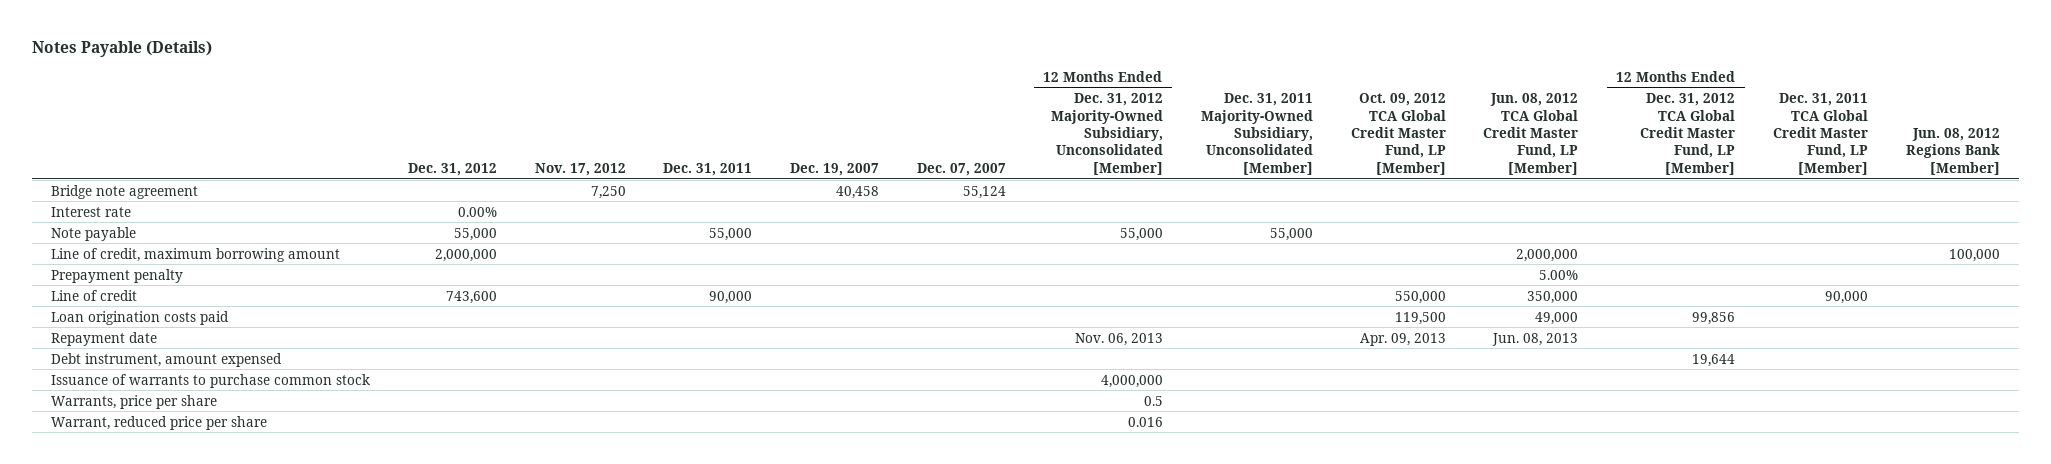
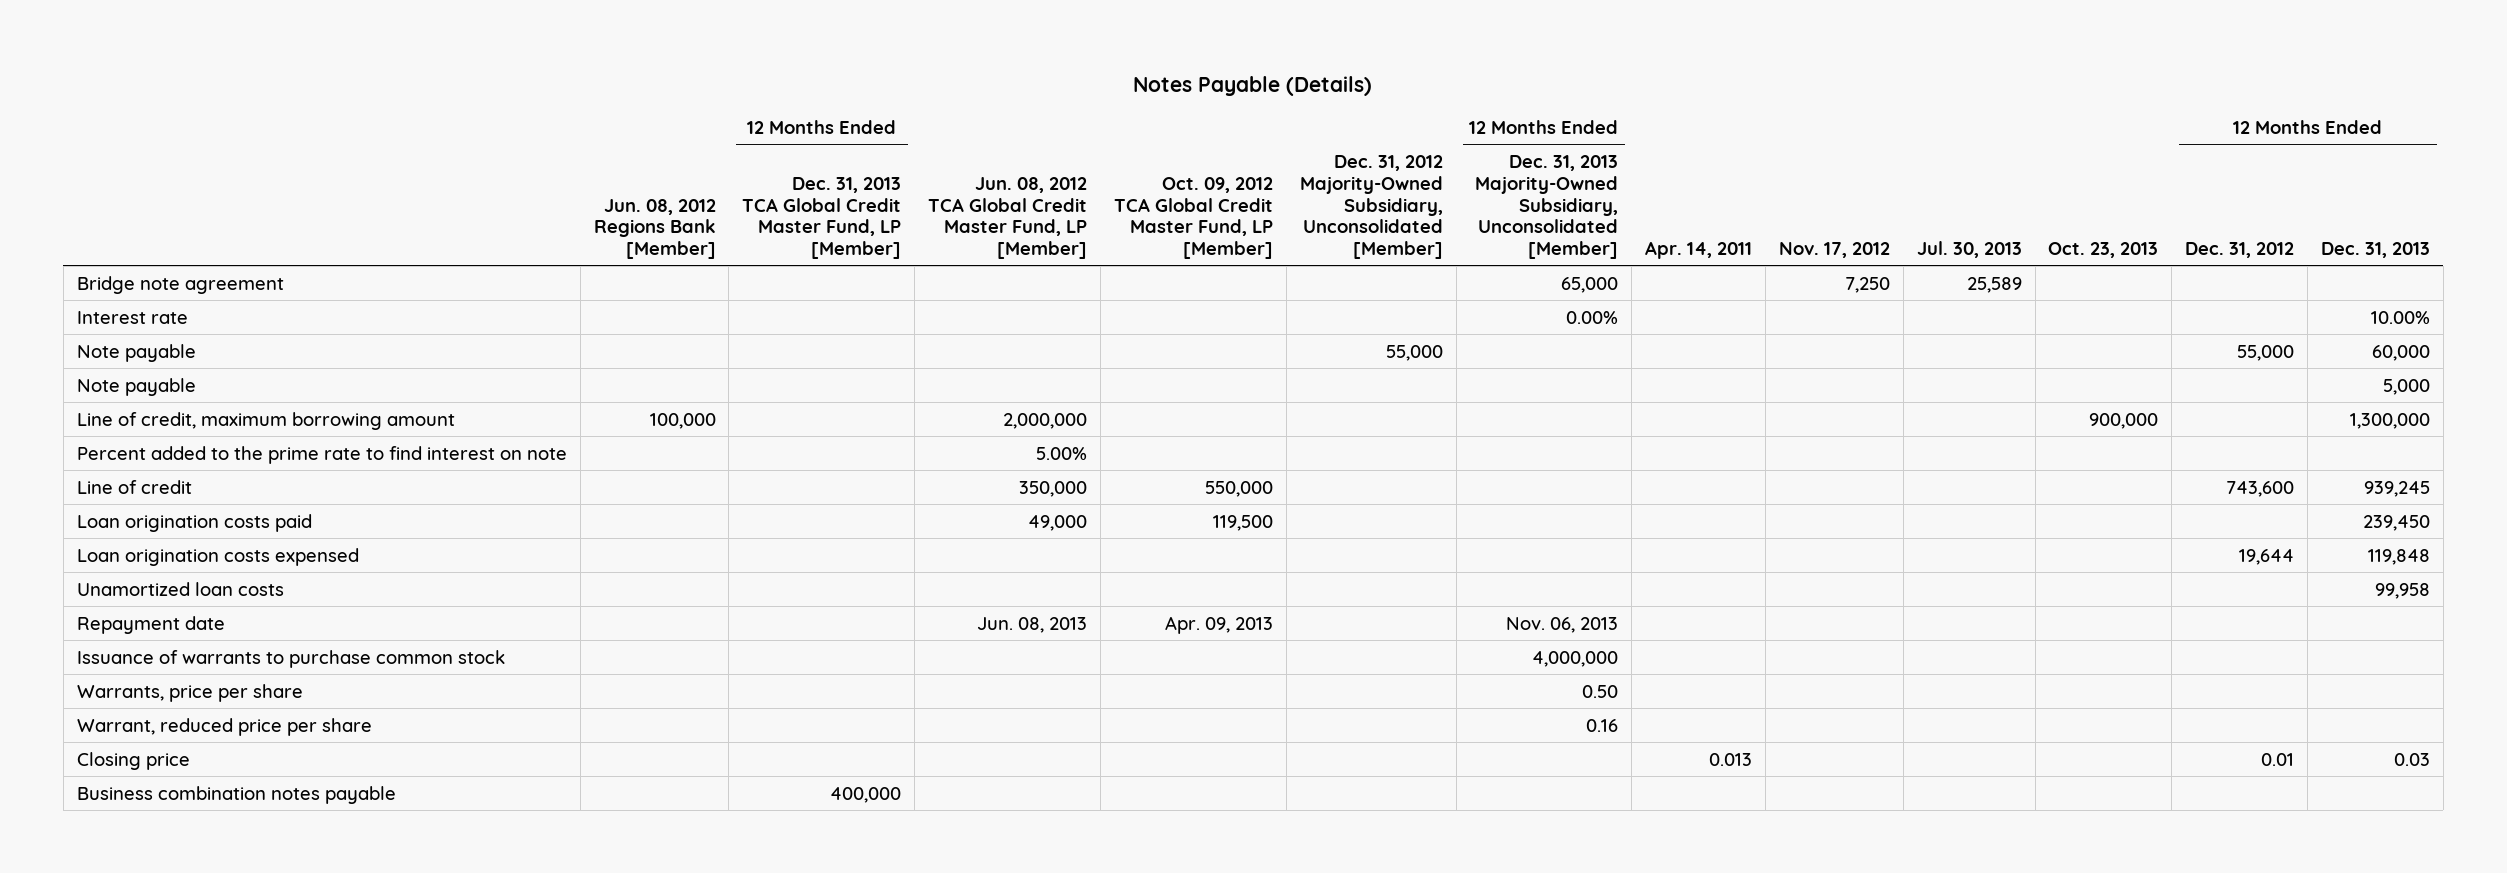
- | Dec. 31, 2012 | Nov. 17, 2012 | Dec. 31, 2011 | Dec. 19, 2007 | Dec. 07, 2007 | 12 Months Ended Dec. 31, 2012 Majority-Owned Subsidiary, Unconsolidated [Member] | Dec. 31, 2011 Majority-Owned Subsidiary, Unconsolidated [Member] | Oct. 09, 2012 TCA Global Credit Master Fund, LP [Member] | Jun. 08, 2012 TCA Global Credit Master Fund, LP [Member] | 12 Months Ended Dec. 31, 2012 TCA Global Credit Master Fund, LP [Member] | Dec. 31, 2011 TCA Global Credit Master Fund, LP [Member] | Jun. 08, 2012 Regions Bank [Member]
+ | Jun. 08, 2012 Regions Bank [Member] | 12 Months Ended Dec. 31, 2013 TCA Global Credit Master Fund, LP [Member] | Jun. 08, 2012 TCA Global Credit Master Fund, LP [Member] | Oct. 09, 2012 TCA Global Credit Master Fund, LP [Member] | Dec. 31, 2012 Majority-Owned Subsidiary, Unconsolidated [Member] | 12 Months Ended Dec. 31, 2013 Majority-Owned Subsidiary, Unconsolidated [Member] | Apr. 14, 2011 | Nov. 17, 2012 | Jul. 30, 2013 | Oct. 23, 2013 | 12 Months Ended Dec. 31, 2012 | 12 Months Ended Dec. 31, 2013
+ Note payable | | | | | | | | | | | | 5,000
- Prepayment penalty | | | | | | | | | 5.00% | | |
+ Percent added to the prime rate to find interest on note | | | 5.00% | | | | | | | | |
+ Loan origination costs expensed | | | | | | | | | | | 19,644 | 119,848
+ Unamortized loan costs | | | | | | | | | | | | 99,958
- Debt instrument, amount expensed | | | | | | | | | | 19,644 | |
+ Closing price | | | | | | | 0.013 | | | | 0.01 | 0.03
+ Business combination notes payable | | 400,000 | | | | | | | | | |

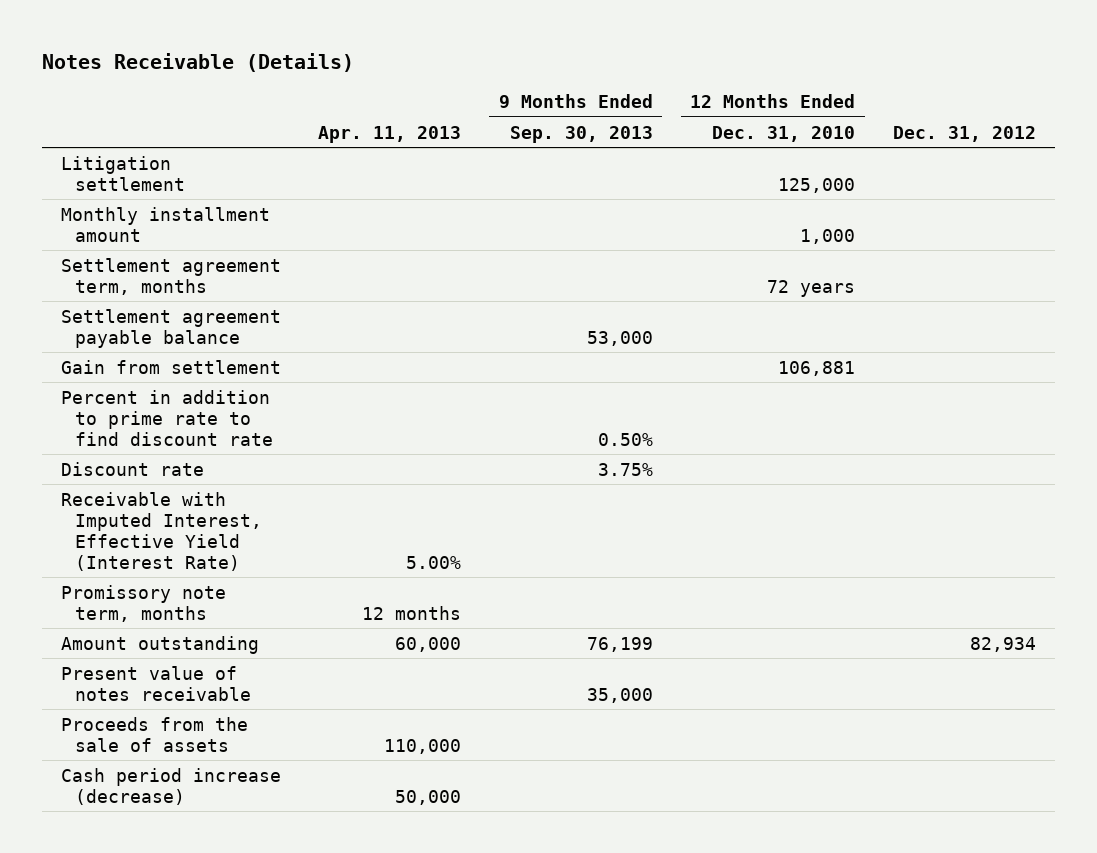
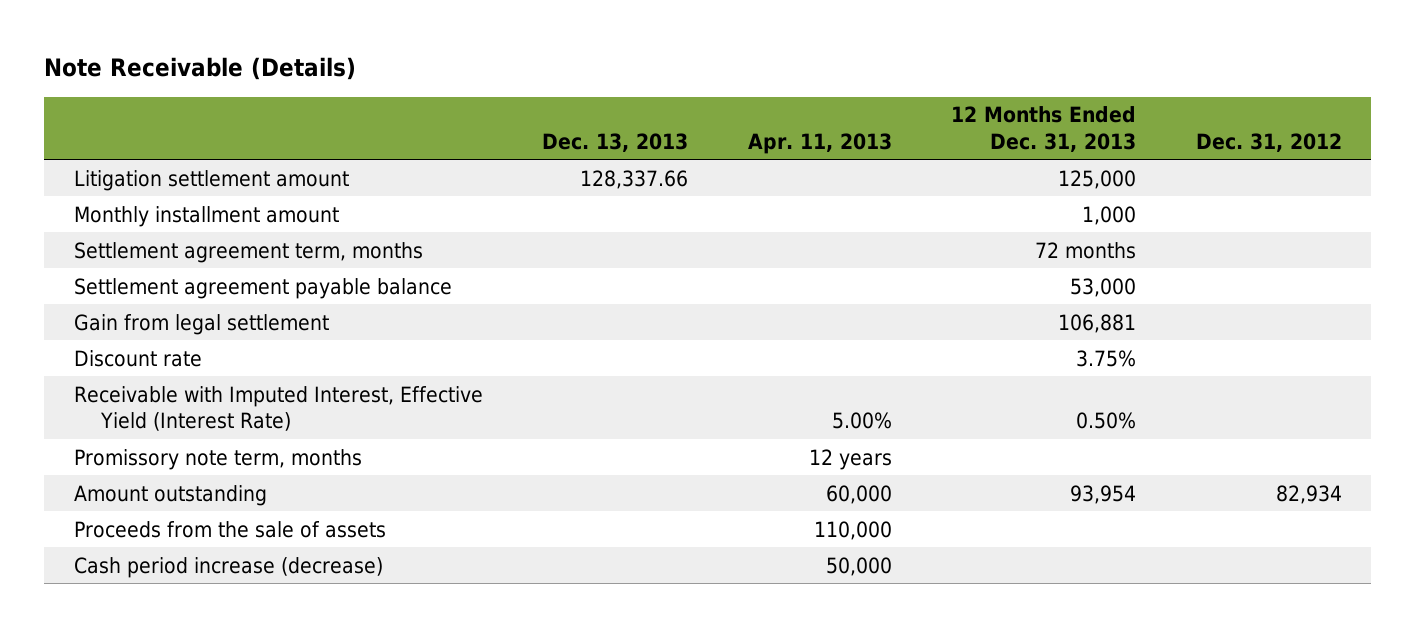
- Notes Receivable (Details)
+ Note Receivable (Details)
- | Apr. 11, 2013 | 9 Months Ended Sep. 30, 2013 | 12 Months Ended Dec. 31, 2010 | Dec. 31, 2012
+ | Dec. 13, 2013 | Apr. 11, 2013 | 12 Months Ended Dec. 31, 2013 | Dec. 31, 2012
- Litigation settlement | | | 125,000 |
+ Litigation settlement amount | 128,337.66 | | 125,000 |
- Gain from settlement | | | 106,881 |
- Percent in addition to prime rate to find discount rate | | 0.50% | |
+ Gain from legal settlement | | | 106,881 |
- Promissory note term, months | 12 months | | |
+ Promissory note term, months | | 12 years | |
- Present value of notes receivable | | 35,000 | |

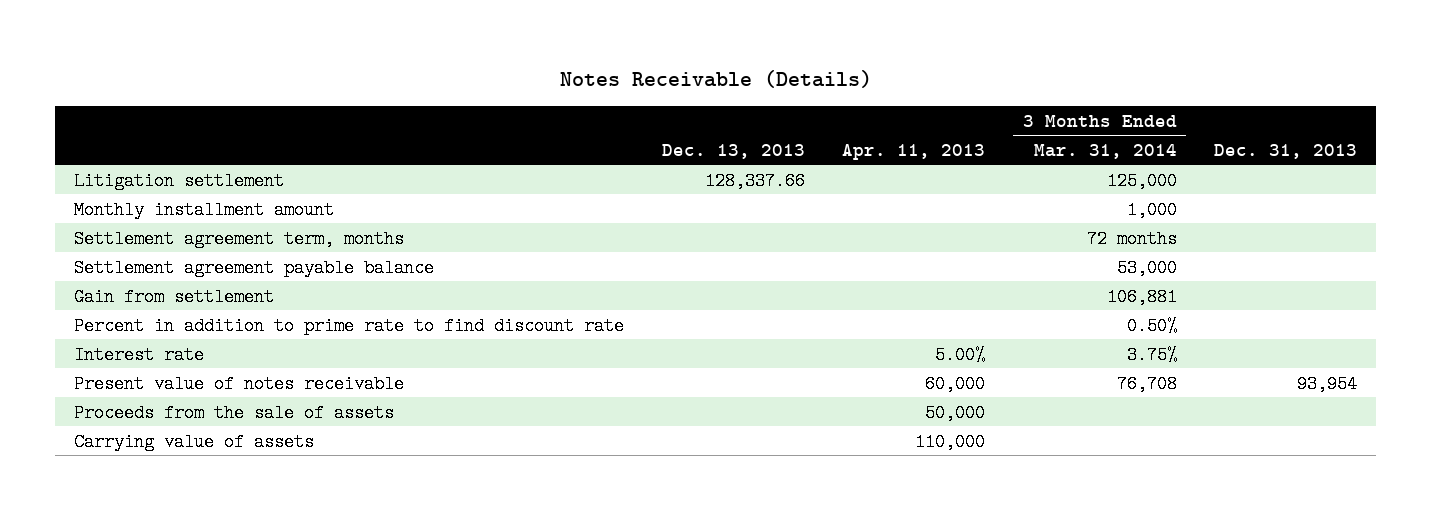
- Note Receivable (Details)
+ Notes Receivable (Details)
- | Dec. 13, 2013 | Apr. 11, 2013 | 12 Months Ended Dec. 31, 2013 | Dec. 31, 2012
+ | Dec. 13, 2013 | Apr. 11, 2013 | 3 Months Ended Mar. 31, 2014 | Dec. 31, 2013
- Litigation settlement amount | 128,337.66 | | 125,000 |
+ Litigation settlement | 128,337.66 | | 125,000 |
- Gain from legal settlement | | | 106,881 |
- Discount rate | | | 3.75% |
- Receivable with Imputed Interest, Effective Yield (Interest Rate) | | 5.00% | 0.50% |
- Promissory note term, months | | 12 years | |
- Amount outstanding | | 60,000 | 93,954 | 82,934
- Proceeds from the sale of assets | | 110,000 | |
- Cash period increase (decrease) | | 50,000 | |
+ Gain from settlement | | | 106,881 |
+ Percent in addition to prime rate to find discount rate | | | 0.50% |
+ Interest rate | | 5.00% | 3.75% |
+ Present value of notes receivable | | 60,000 | 76,708 | 93,954
+ Proceeds from the sale of assets | | 50,000 | |
+ Carrying value of assets | | 110,000 | |

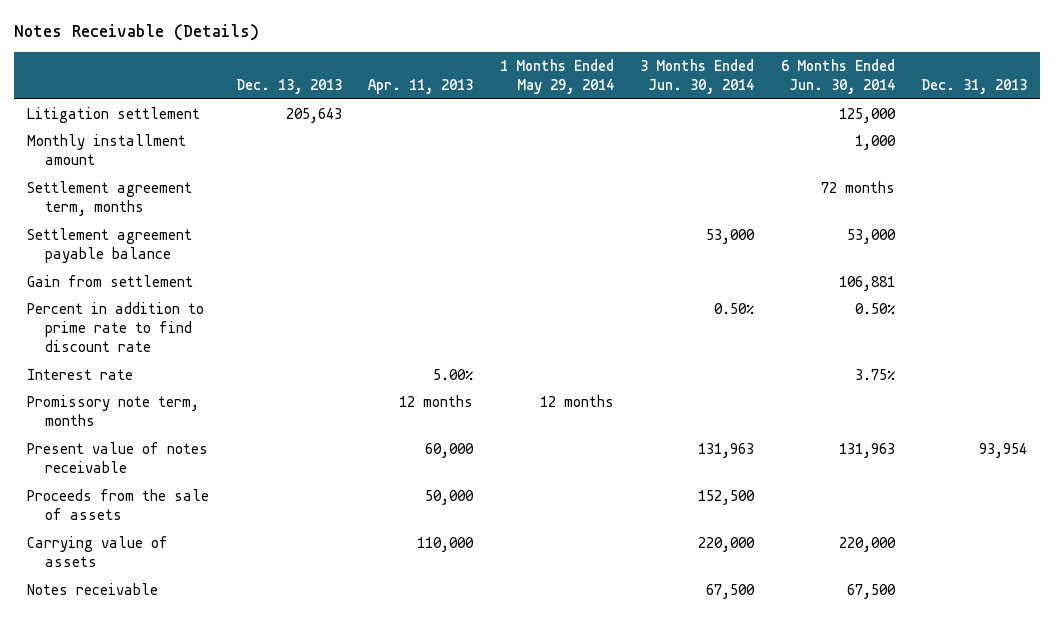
- | Dec. 13, 2013 | Apr. 11, 2013 | 3 Months Ended Mar. 31, 2014 | Dec. 31, 2013
+ | Dec. 13, 2013 | Apr. 11, 2013 | 1 Months Ended May 29, 2014 | 3 Months Ended Jun. 30, 2014 | 6 Months Ended Jun. 30, 2014 | Dec. 31, 2013
- Litigation settlement | 128,337.66 | | 125,000 |
+ Litigation settlement | 205,643 | | | | 125,000 |
+ Promissory note term, months | | 12 months | 12 months | | |
+ Notes receivable | | | | 67,500 | 67,500 |

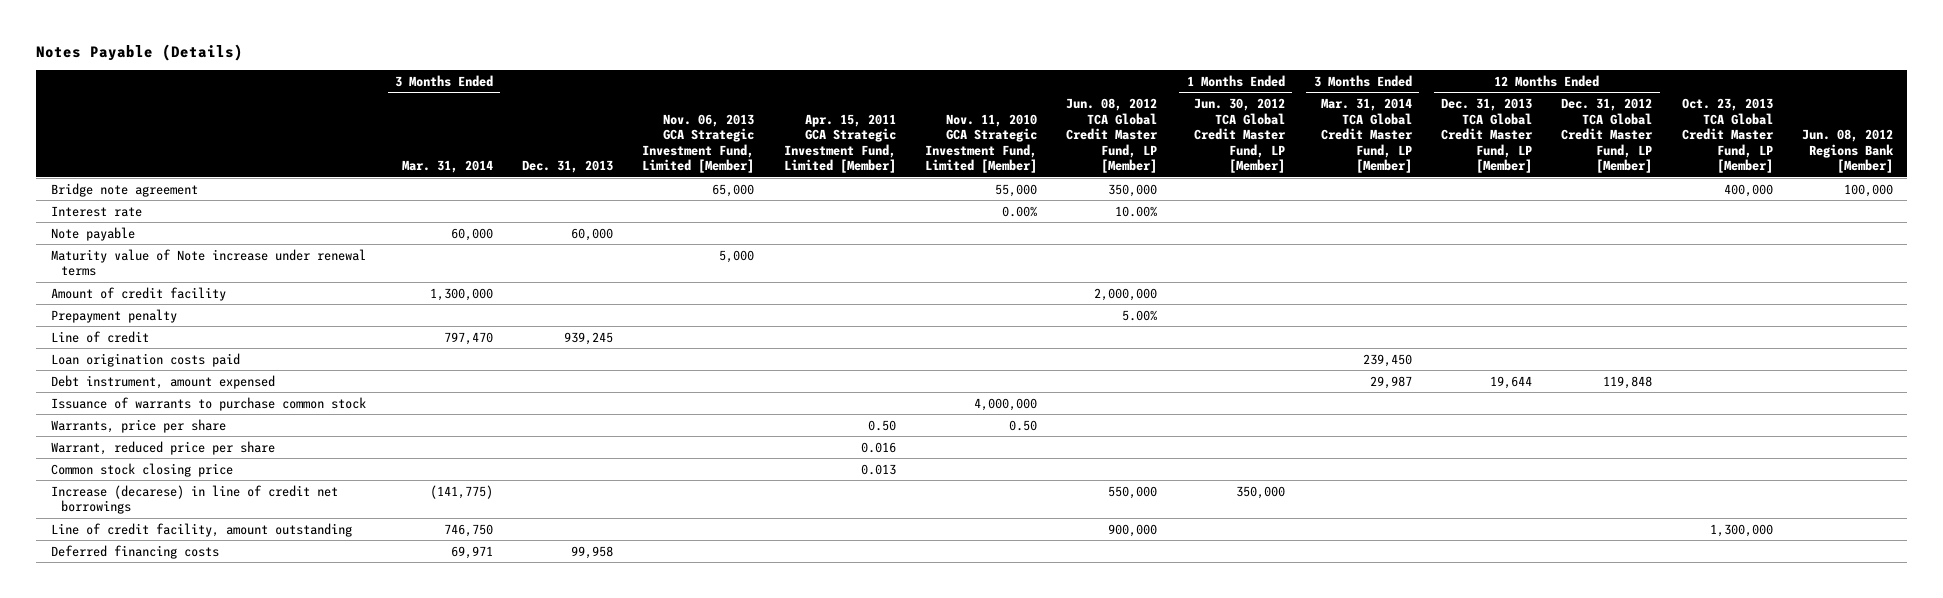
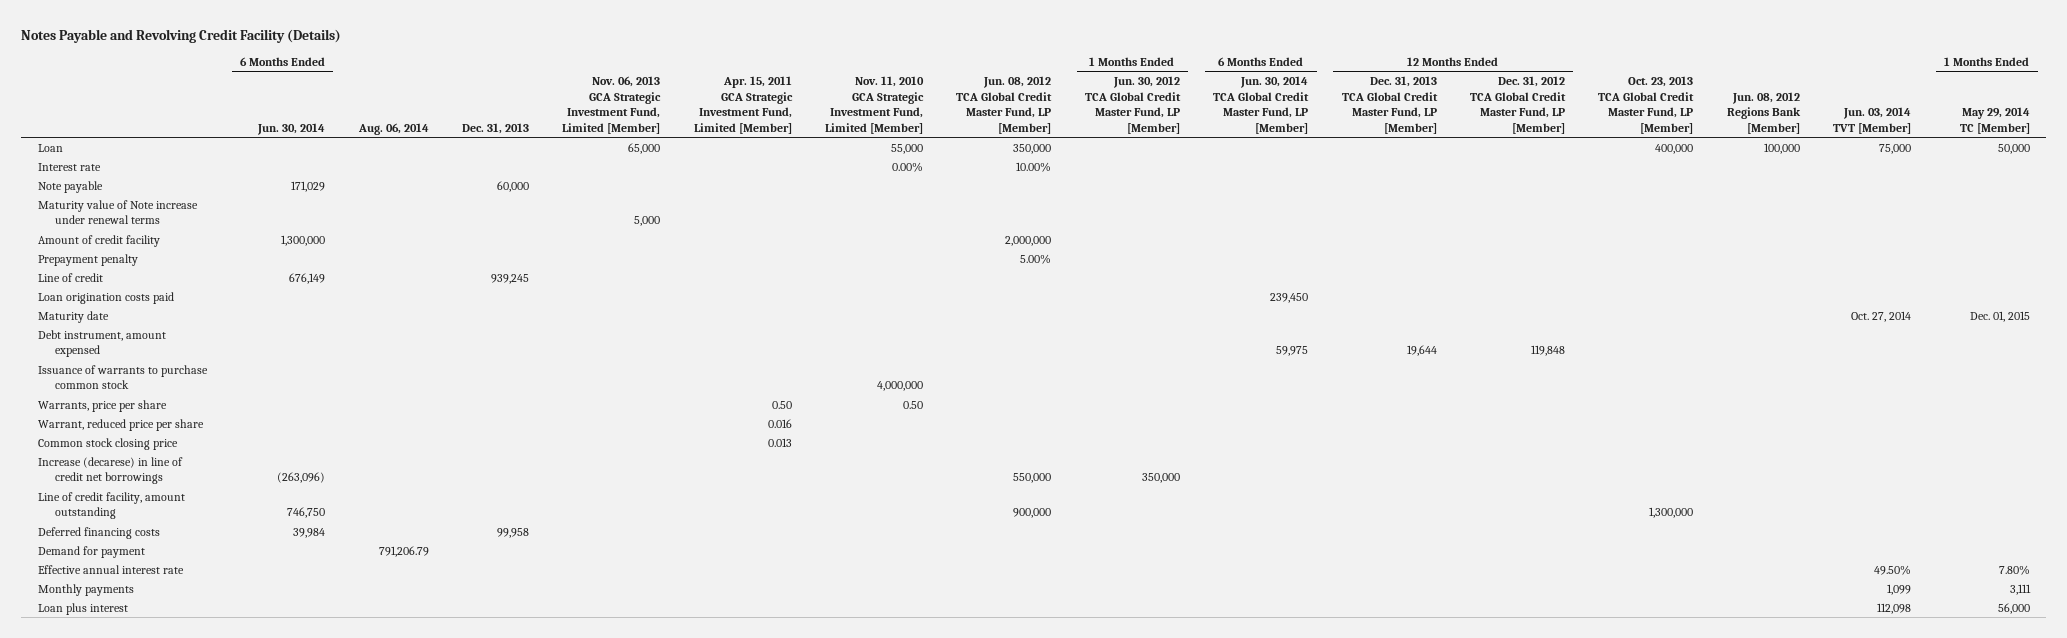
- Notes Payable (Details)
+ Notes Payable and Revolving Credit Facility (Details)
- | 3 Months Ended Mar. 31, 2014 | Dec. 31, 2013 | Nov. 06, 2013 GCA Strategic Investment Fund, Limited [Member] | Apr. 15, 2011 GCA Strategic Investment Fund, Limited [Member] | Nov. 11, 2010 GCA Strategic Investment Fund, Limited [Member] | Jun. 08, 2012 TCA Global Credit Master Fund, LP [Member] | 1 Months Ended Jun. 30, 2012 TCA Global Credit Master Fund, LP [Member] | 3 Months Ended Mar. 31, 2014 TCA Global Credit Master Fund, LP [Member] | 12 Months Ended Dec. 31, 2013 TCA Global Credit Master Fund, LP [Member] | 12 Months Ended Dec. 31, 2012 TCA Global Credit Master Fund, LP [Member] | Oct. 23, 2013 TCA Global Credit Master Fund, LP [Member] | Jun. 08, 2012 Regions Bank [Member]
+ | 6 Months Ended Jun. 30, 2014 | Aug. 06, 2014 | Dec. 31, 2013 | Nov. 06, 2013 GCA Strategic Investment Fund, Limited [Member] | Apr. 15, 2011 GCA Strategic Investment Fund, Limited [Member] | Nov. 11, 2010 GCA Strategic Investment Fund, Limited [Member] | Jun. 08, 2012 TCA Global Credit Master Fund, LP [Member] | 1 Months Ended Jun. 30, 2012 TCA Global Credit Master Fund, LP [Member] | 6 Months Ended Jun. 30, 2014 TCA Global Credit Master Fund, LP [Member] | 12 Months Ended Dec. 31, 2013 TCA Global Credit Master Fund, LP [Member] | 12 Months Ended Dec. 31, 2012 TCA Global Credit Master Fund, LP [Member] | Oct. 23, 2013 TCA Global Credit Master Fund, LP [Member] | Jun. 08, 2012 Regions Bank [Member] | Jun. 03, 2014 TVT [Member] | 1 Months Ended May 29, 2014 TC [Member]
- Bridge note agreement | | | 65,000 | | 55,000 | 350,000 | | | | | 400,000 | 100,000
+ Loan | | | | 65,000 | | 55,000 | 350,000 | | | | | 400,000 | 100,000 | 75,000 | 50,000
+ Maturity date | | | | | | | | | | | | | | Oct. 27, 2014 | Dec. 01, 2015
+ Demand for payment | | 791,206.79 | | | | | | | | | | | | |
+ Effective annual interest rate | | | | | | | | | | | | | | 49.50% | 7.80%
+ Monthly payments | | | | | | | | | | | | | | 1,099 | 3,111
+ Loan plus interest | | | | | | | | | | | | | | 112,098 | 56,000

